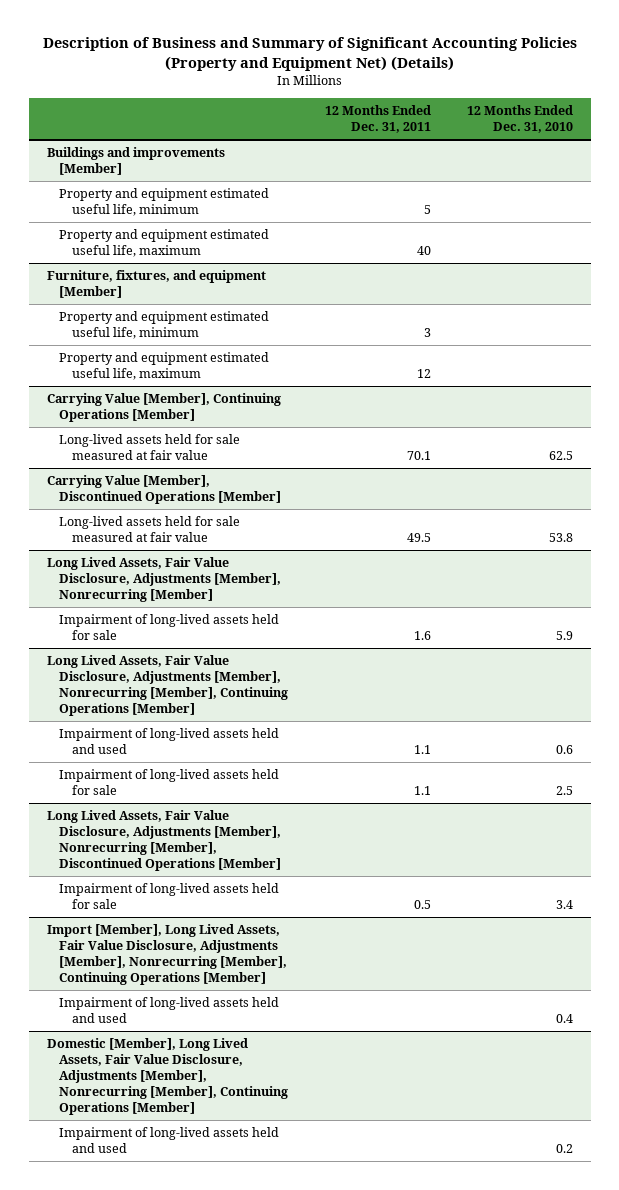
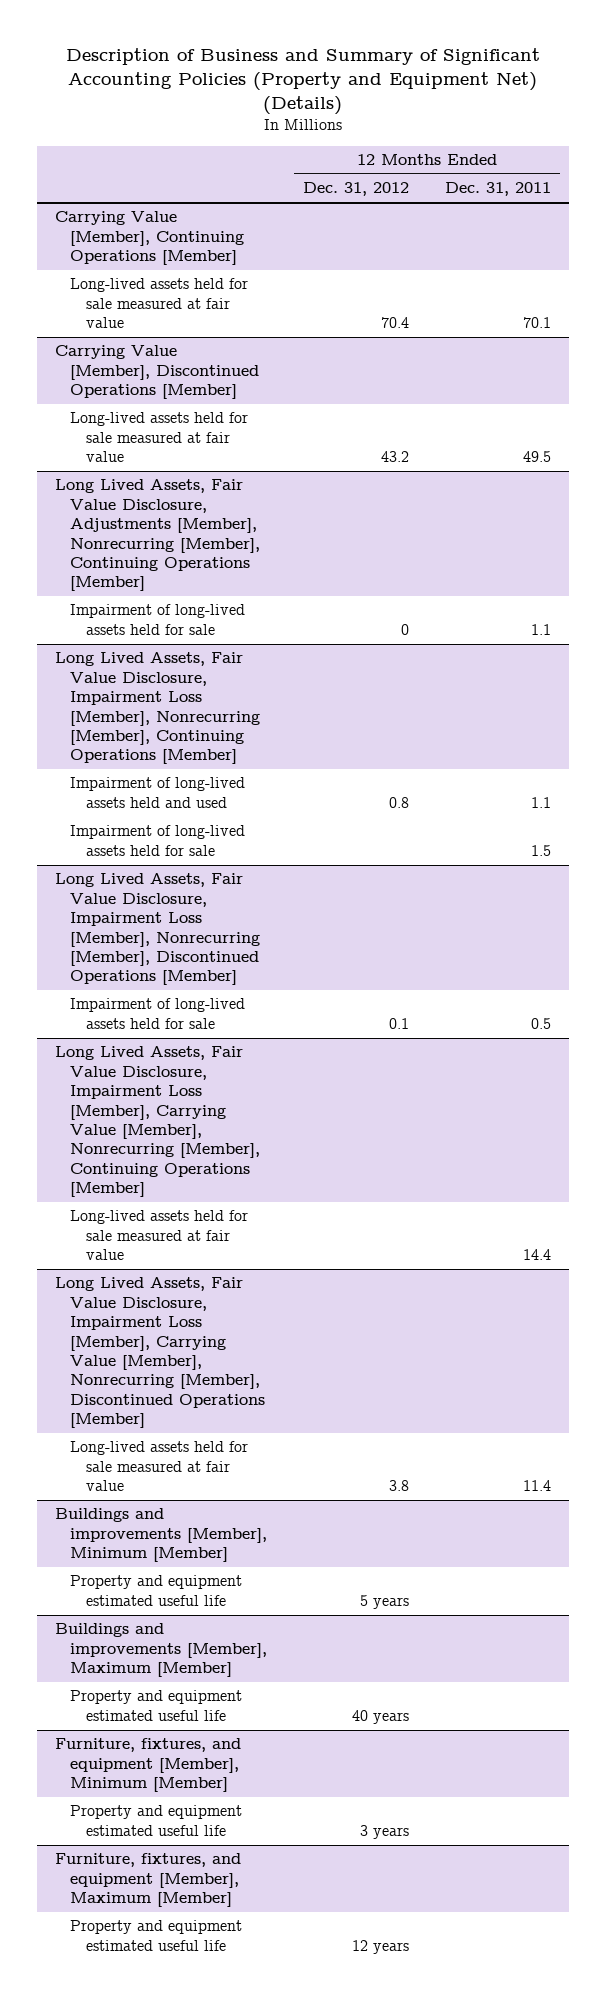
- | 12 Months Ended Dec. 31, 2011 | 12 Months Ended Dec. 31, 2010
+ | 12 Months Ended Dec. 31, 2012 | 12 Months Ended Dec. 31, 2011
- Buildings and improvements [Member]
- Property and equipment estimated useful life, minimum | 5 |
- Property and equipment estimated useful life, maximum | 40 |
- Furniture, fixtures, and equipment [Member]
- Property and equipment estimated useful life, minimum | 3 |
- Property and equipment estimated useful life, maximum | 12 |
- Long Lived Assets, Fair Value Disclosure, Adjustments [Member], Nonrecurring [Member]
- Impairment of long-lived assets held for sale | 1.6 | 5.9
@ Long Lived Assets, Fair Value Disclosure, Adjustments [Member], Nonrecurring [Member], Continuing Operations [Member]
- Impairment of long-lived assets held and used | 1.1 | 0.6
- Long Lived Assets, Fair Value Disclosure, Adjustments [Member], Nonrecurring [Member], Discontinued Operations [Member]
+ Long Lived Assets, Fair Value Disclosure, Impairment Loss [Member], Nonrecurring [Member], Continuing Operations [Member]
+ Impairment of long-lived assets held and used | 0.8 | 1.1
+ Impairment of long-lived assets held for sale | | 1.5
+ Long Lived Assets, Fair Value Disclosure, Impairment Loss [Member], Nonrecurring [Member], Discontinued Operations [Member]
- Import [Member], Long Lived Assets, Fair Value Disclosure, Adjustments [Member], Nonrecurring [Member], Continuing Operations [Member]
- Impairment of long-lived assets held and used | | 0.4
- Domestic [Member], Long Lived Assets, Fair Value Disclosure, Adjustments [Member], Nonrecurring [Member], Continuing Operations [Member]
- Impairment of long-lived assets held and used | | 0.2
+ Long Lived Assets, Fair Value Disclosure, Impairment Loss [Member], Carrying Value [Member], Nonrecurring [Member], Continuing Operations [Member]
+ Long-lived assets held for sale measured at fair value | | 14.4
+ Long Lived Assets, Fair Value Disclosure, Impairment Loss [Member], Carrying Value [Member], Nonrecurring [Member], Discontinued Operations [Member]
+ Long-lived assets held for sale measured at fair value | 3.8 | 11.4
+ Buildings and improvements [Member], Minimum [Member]
+ Property and equipment estimated useful life | 5 years |
+ Buildings and improvements [Member], Maximum [Member]
+ Property and equipment estimated useful life | 40 years |
+ Furniture, fixtures, and equipment [Member], Minimum [Member]
+ Property and equipment estimated useful life | 3 years |
+ Furniture, fixtures, and equipment [Member], Maximum [Member]
+ Property and equipment estimated useful life | 12 years |

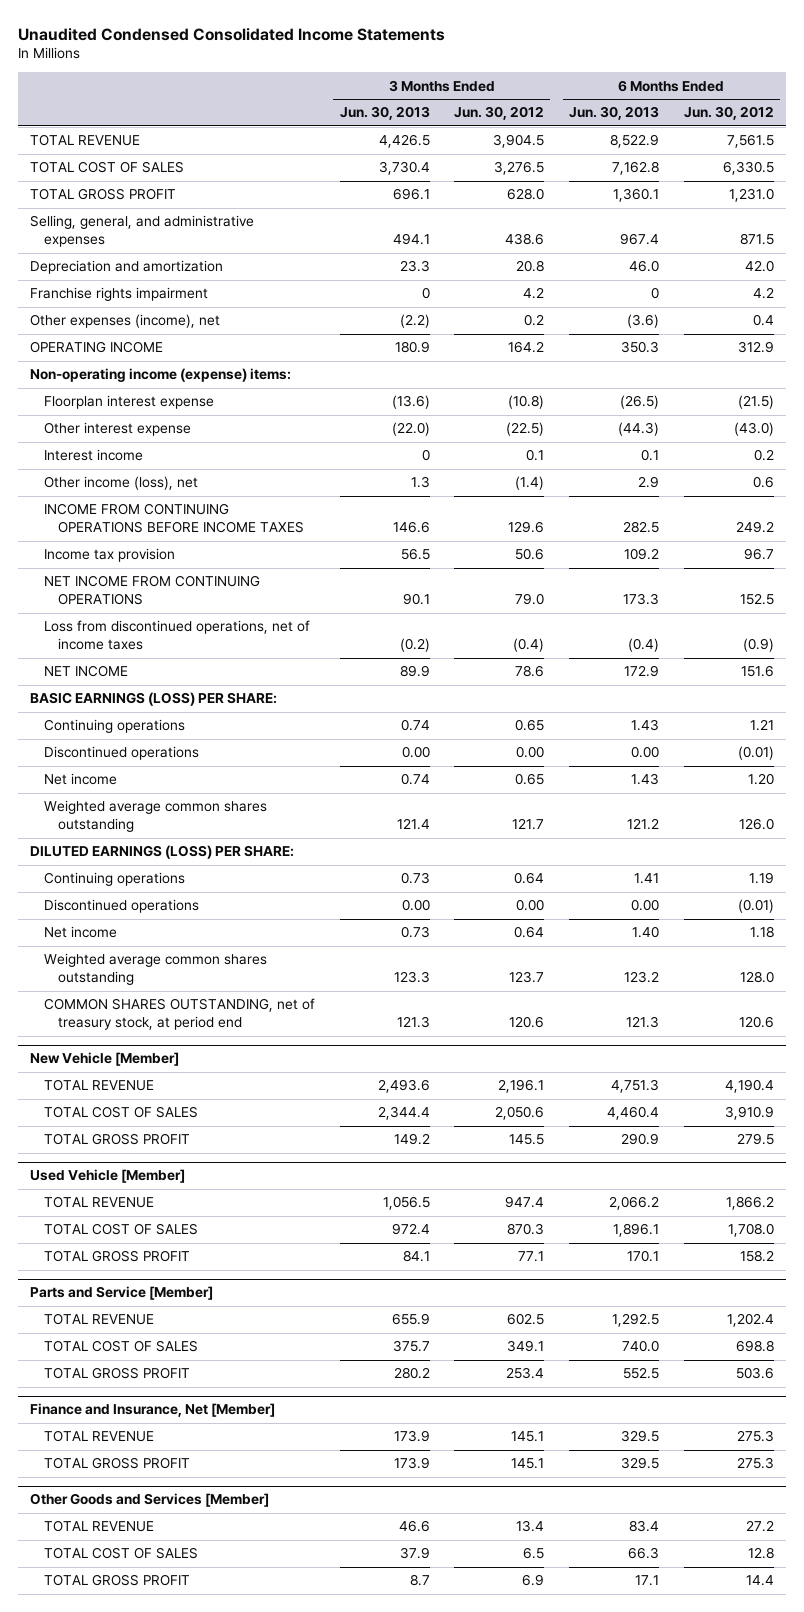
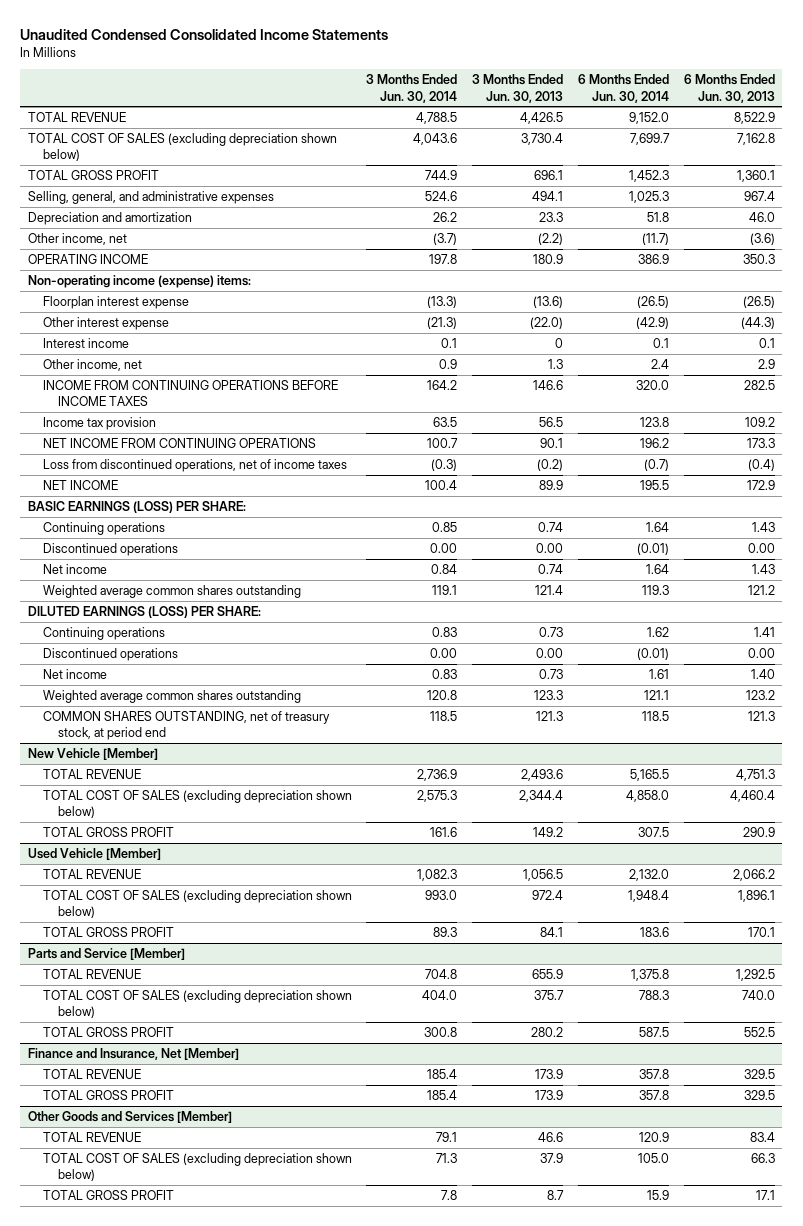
- | 3 Months Ended Jun. 30, 2013 | 3 Months Ended Jun. 30, 2012 | 6 Months Ended Jun. 30, 2013 | 6 Months Ended Jun. 30, 2012
+ | 3 Months Ended Jun. 30, 2014 | 3 Months Ended Jun. 30, 2013 | 6 Months Ended Jun. 30, 2014 | 6 Months Ended Jun. 30, 2013
- TOTAL COST OF SALES | 3,730.4 | 3,276.5 | 7,162.8 | 6,330.5
+ TOTAL COST OF SALES (excluding depreciation shown below) | 4,043.6 | 3,730.4 | 7,699.7 | 7,162.8
- Franchise rights impairment | 0 | 4.2 | 0 | 4.2
- Other expenses (income), net | (2.2) | 0.2 | (3.6) | 0.4
+ Other income, net | (3.7) | (2.2) | (11.7) | (3.6)
- Other income (loss), net | 1.3 | (1.4) | 2.9 | 0.6
+ Other income, net | 0.9 | 1.3 | 2.4 | 2.9
@ New Vehicle [Member]
- TOTAL COST OF SALES | 2,344.4 | 2,050.6 | 4,460.4 | 3,910.9
+ TOTAL COST OF SALES (excluding depreciation shown below) | 2,575.3 | 2,344.4 | 4,858.0 | 4,460.4
@ Used Vehicle [Member]
- TOTAL COST OF SALES | 972.4 | 870.3 | 1,896.1 | 1,708.0
+ TOTAL COST OF SALES (excluding depreciation shown below) | 993.0 | 972.4 | 1,948.4 | 1,896.1
@ Parts and Service [Member]
- TOTAL COST OF SALES | 375.7 | 349.1 | 740.0 | 698.8
+ TOTAL COST OF SALES (excluding depreciation shown below) | 404.0 | 375.7 | 788.3 | 740.0
@ Other Goods and Services [Member]
- TOTAL COST OF SALES | 37.9 | 6.5 | 66.3 | 12.8
+ TOTAL COST OF SALES (excluding depreciation shown below) | 71.3 | 37.9 | 105.0 | 66.3

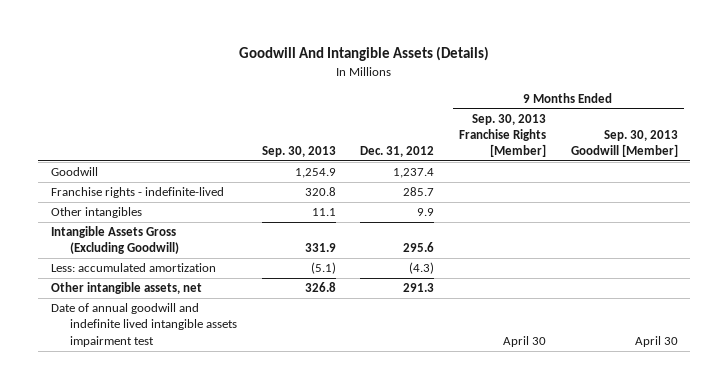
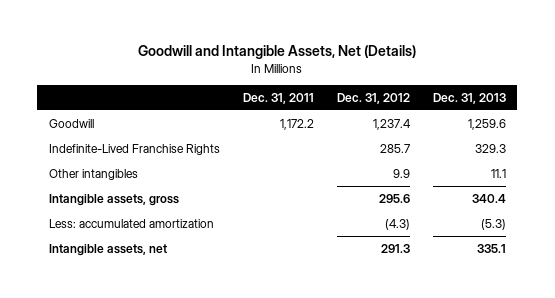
- Goodwill And Intangible Assets (Details)
+ Goodwill and Intangible Assets, Net (Details)
- | Sep. 30, 2013 | Dec. 31, 2012 | 9 Months Ended Sep. 30, 2013 Franchise Rights [Member] | 9 Months Ended Sep. 30, 2013 Goodwill [Member]
+ | Dec. 31, 2011 | Dec. 31, 2012 | Dec. 31, 2013
- Franchise rights - indefinite-lived | 320.8 | 285.7 | |
+ Indefinite-Lived Franchise Rights | | 285.7 | 329.3
- Intangible Assets Gross (Excluding Goodwill) | 331.9 | 295.6 | |
+ Intangible assets, gross | | 295.6 | 340.4
- Other intangible assets, net | 326.8 | 291.3 | |
- Date of annual goodwill and indefinite lived intangible assets impairment test | | | April 30 | April 30
+ Intangible assets, net | | 291.3 | 335.1

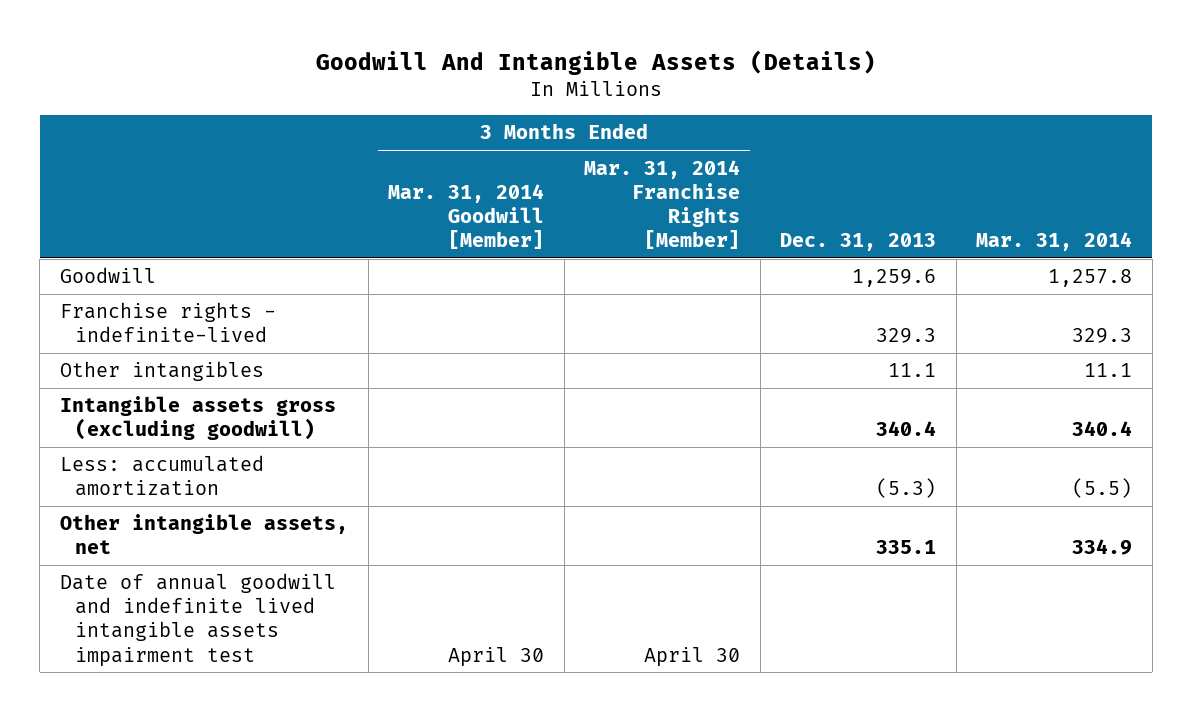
- Goodwill and Intangible Assets, Net (Details)
+ Goodwill And Intangible Assets (Details)
- | Dec. 31, 2011 | Dec. 31, 2012 | Dec. 31, 2013
+ | 3 Months Ended Mar. 31, 2014 Goodwill [Member] | 3 Months Ended Mar. 31, 2014 Franchise Rights [Member] | Dec. 31, 2013 | Mar. 31, 2014
- Indefinite-Lived Franchise Rights | | 285.7 | 329.3
+ Franchise rights - indefinite-lived | | | 329.3 | 329.3
- Intangible assets, gross | | 295.6 | 340.4
+ Intangible assets gross (excluding goodwill) | | | 340.4 | 340.4
- Intangible assets, net | | 291.3 | 335.1
+ Other intangible assets, net | | | 335.1 | 334.9
+ Date of annual goodwill and indefinite lived intangible assets impairment test | April 30 | April 30 | |

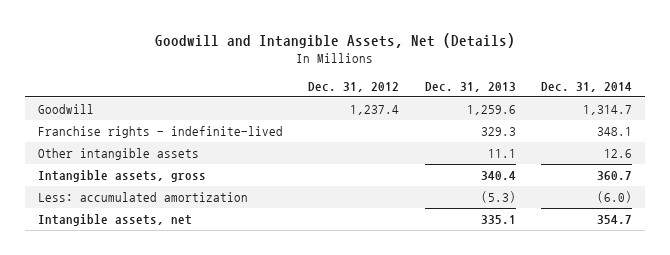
- Goodwill And Intangible Assets (Details)
+ Goodwill and Intangible Assets, Net (Details)
- | 3 Months Ended Mar. 31, 2014 Goodwill [Member] | 3 Months Ended Mar. 31, 2014 Franchise Rights [Member] | Dec. 31, 2013 | Mar. 31, 2014
+ | Dec. 31, 2012 | Dec. 31, 2013 | Dec. 31, 2014
- Other intangibles | | | 11.1 | 11.1
- Intangible assets gross (excluding goodwill) | | | 340.4 | 340.4
+ Other intangible assets | | 11.1 | 12.6
+ Intangible assets, gross | | 340.4 | 360.7
- Other intangible assets, net | | | 335.1 | 334.9
- Date of annual goodwill and indefinite lived intangible assets impairment test | April 30 | April 30 | |
+ Intangible assets, net | | 335.1 | 354.7

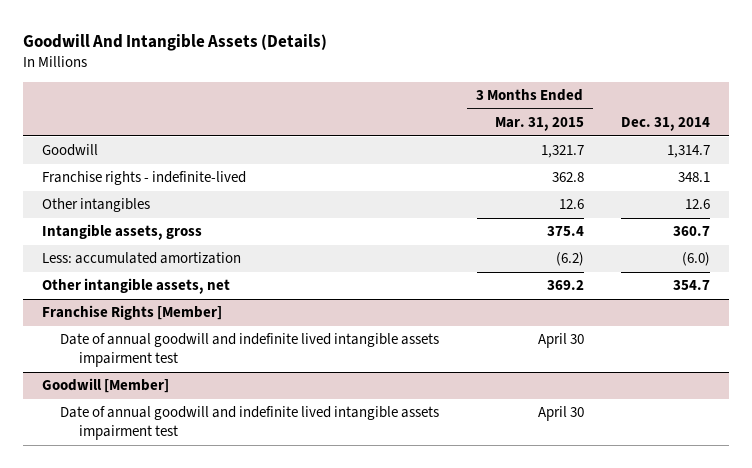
- Goodwill and Intangible Assets, Net (Details)
+ Goodwill And Intangible Assets (Details)
- | Dec. 31, 2012 | Dec. 31, 2013 | Dec. 31, 2014
+ | 3 Months Ended Mar. 31, 2015 | Dec. 31, 2014
- Other intangible assets | | 11.1 | 12.6
+ Other intangibles | 12.6 | 12.6
- Intangible assets, net | | 335.1 | 354.7
+ Other intangible assets, net | 369.2 | 354.7
+ Franchise Rights [Member]
+ Date of annual goodwill and indefinite lived intangible assets impairment test | April 30 |
+ Goodwill [Member]
+ Date of annual goodwill and indefinite lived intangible assets impairment test | April 30 |

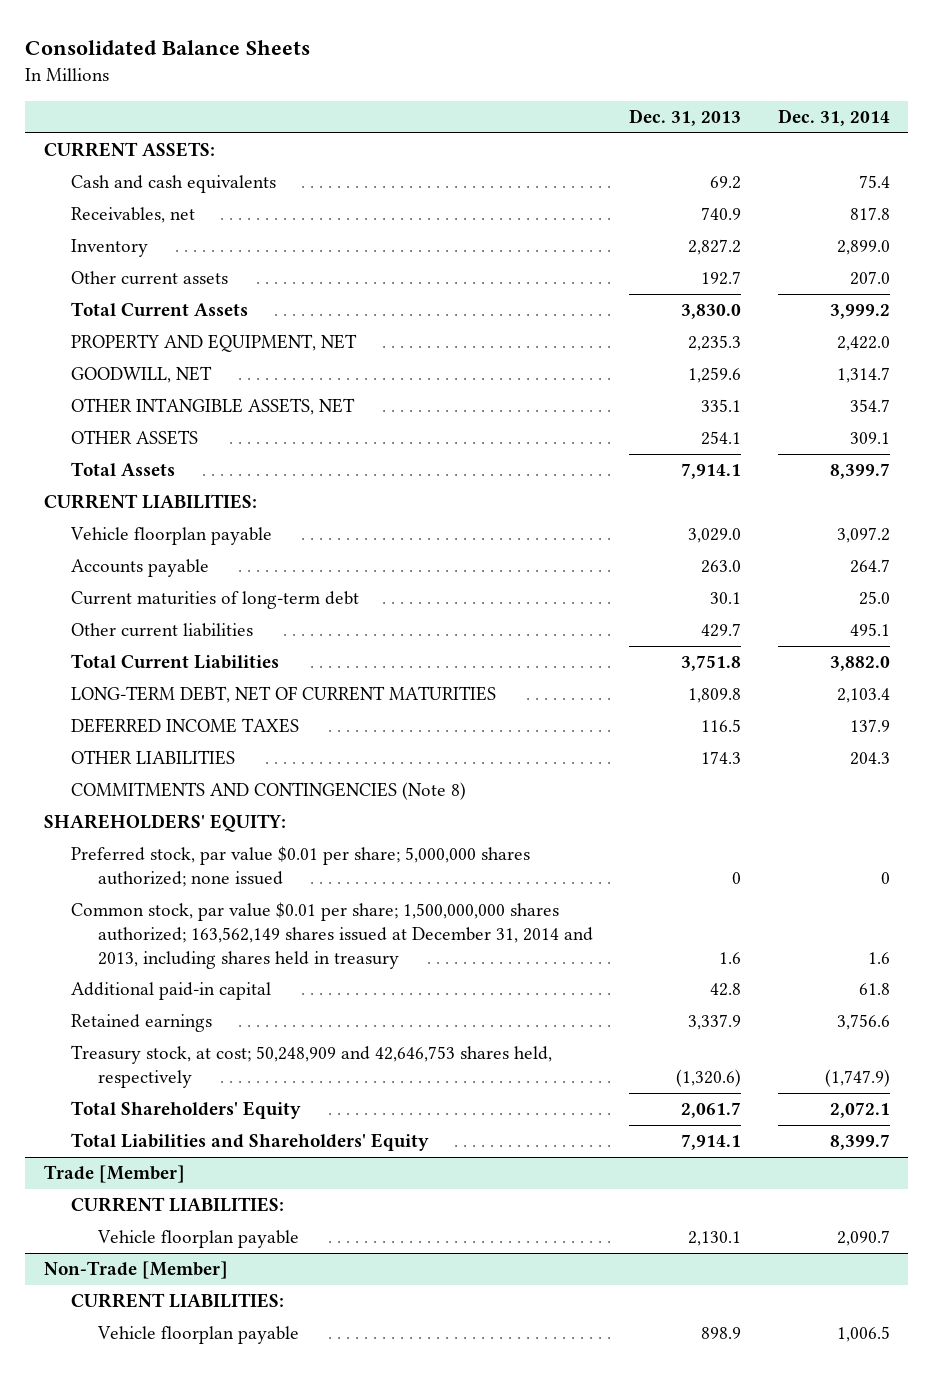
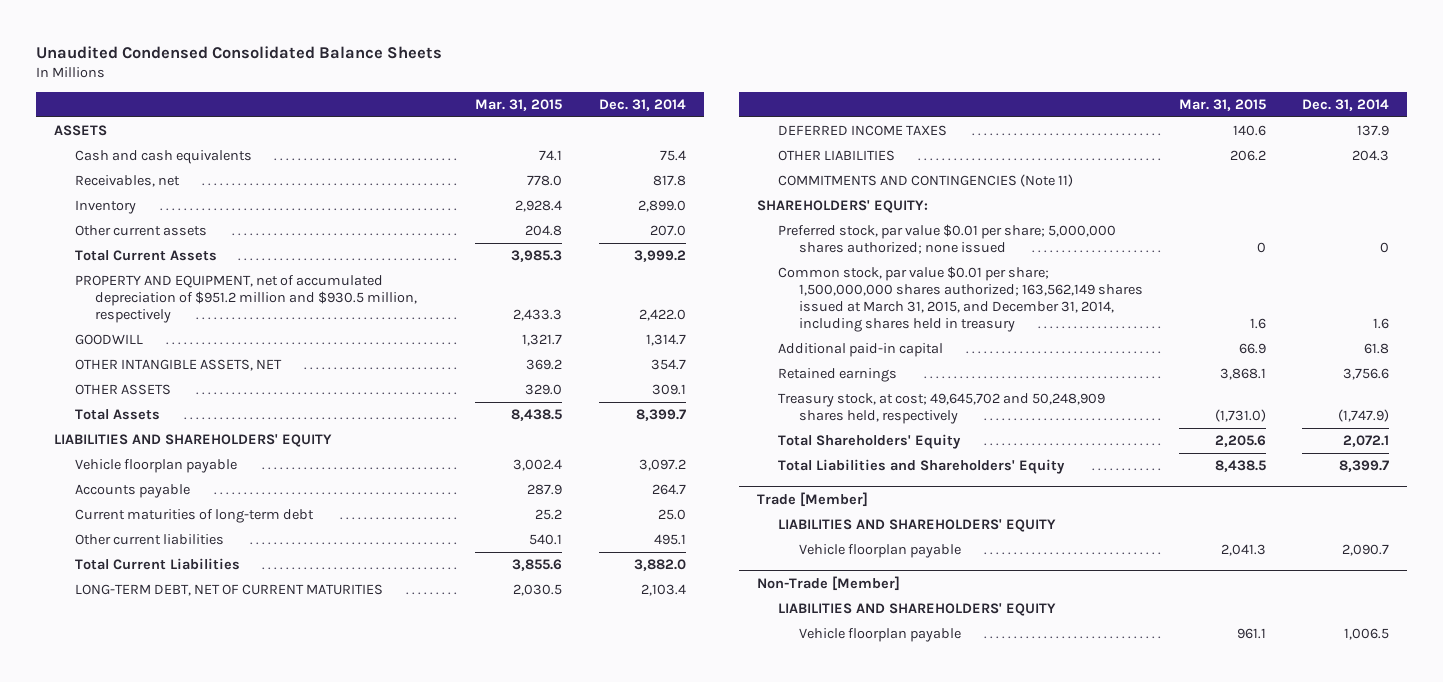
- Consolidated Balance Sheets
+ Unaudited Condensed Consolidated Balance Sheets
- | Dec. 31, 2013 | Dec. 31, 2014
+ | Mar. 31, 2015 | Dec. 31, 2014
- CURRENT ASSETS:
+ ASSETS
- PROPERTY AND EQUIPMENT, NET | 2,235.3 | 2,422.0
- GOODWILL, NET | 1,259.6 | 1,314.7
+ PROPERTY AND EQUIPMENT, net of accumulated depreciation of $951.2 million and $930.5 million, respectively | 2,433.3 | 2,422.0
+ GOODWILL | 1,321.7 | 1,314.7
- CURRENT LIABILITIES:
+ LIABILITIES AND SHAREHOLDERS' EQUITY
- COMMITMENTS AND CONTINGENCIES (Note 8)
+ COMMITMENTS AND CONTINGENCIES (Note 11)
- Common stock, par value $0.01 per share; 1,500,000,000 shares authorized; 163,562,149 shares issued at December 31, 2014 and 2013, including shares held in treasury | 1.6 | 1.6
+ Common stock, par value $0.01 per share; 1,500,000,000 shares authorized; 163,562,149 shares issued at March 31, 2015, and December 31, 2014, including shares held in treasury | 1.6 | 1.6
- Treasury stock, at cost; 50,248,909 and 42,646,753 shares held, respectively | (1,320.6) | (1,747.9)
+ Treasury stock, at cost; 49,645,702 and 50,248,909 shares held, respectively | (1,731.0) | (1,747.9)
@ Trade [Member]
- CURRENT LIABILITIES:
+ LIABILITIES AND SHAREHOLDERS' EQUITY
@ Non-Trade [Member]
- CURRENT LIABILITIES:
+ LIABILITIES AND SHAREHOLDERS' EQUITY

